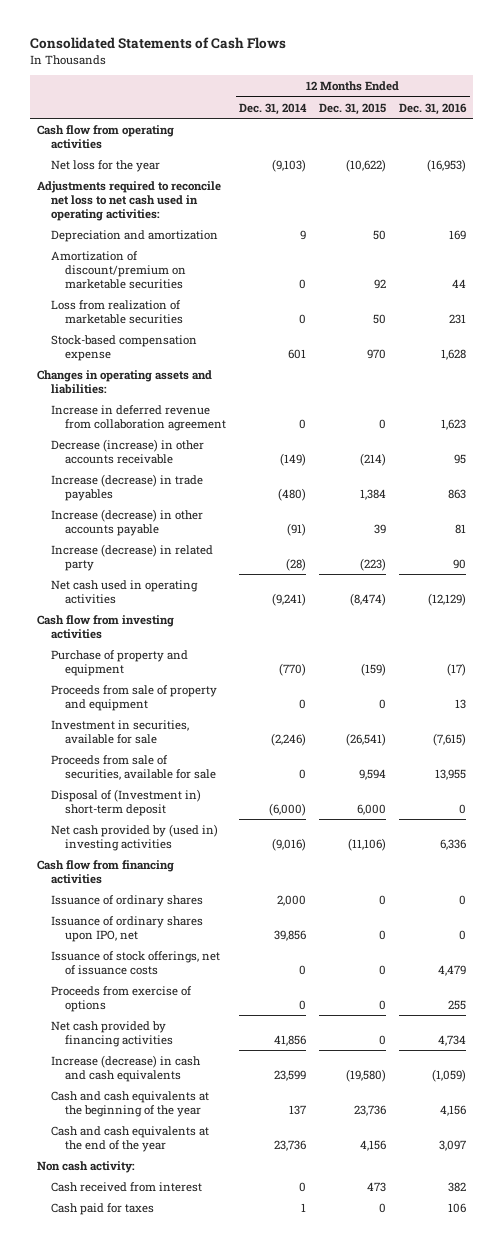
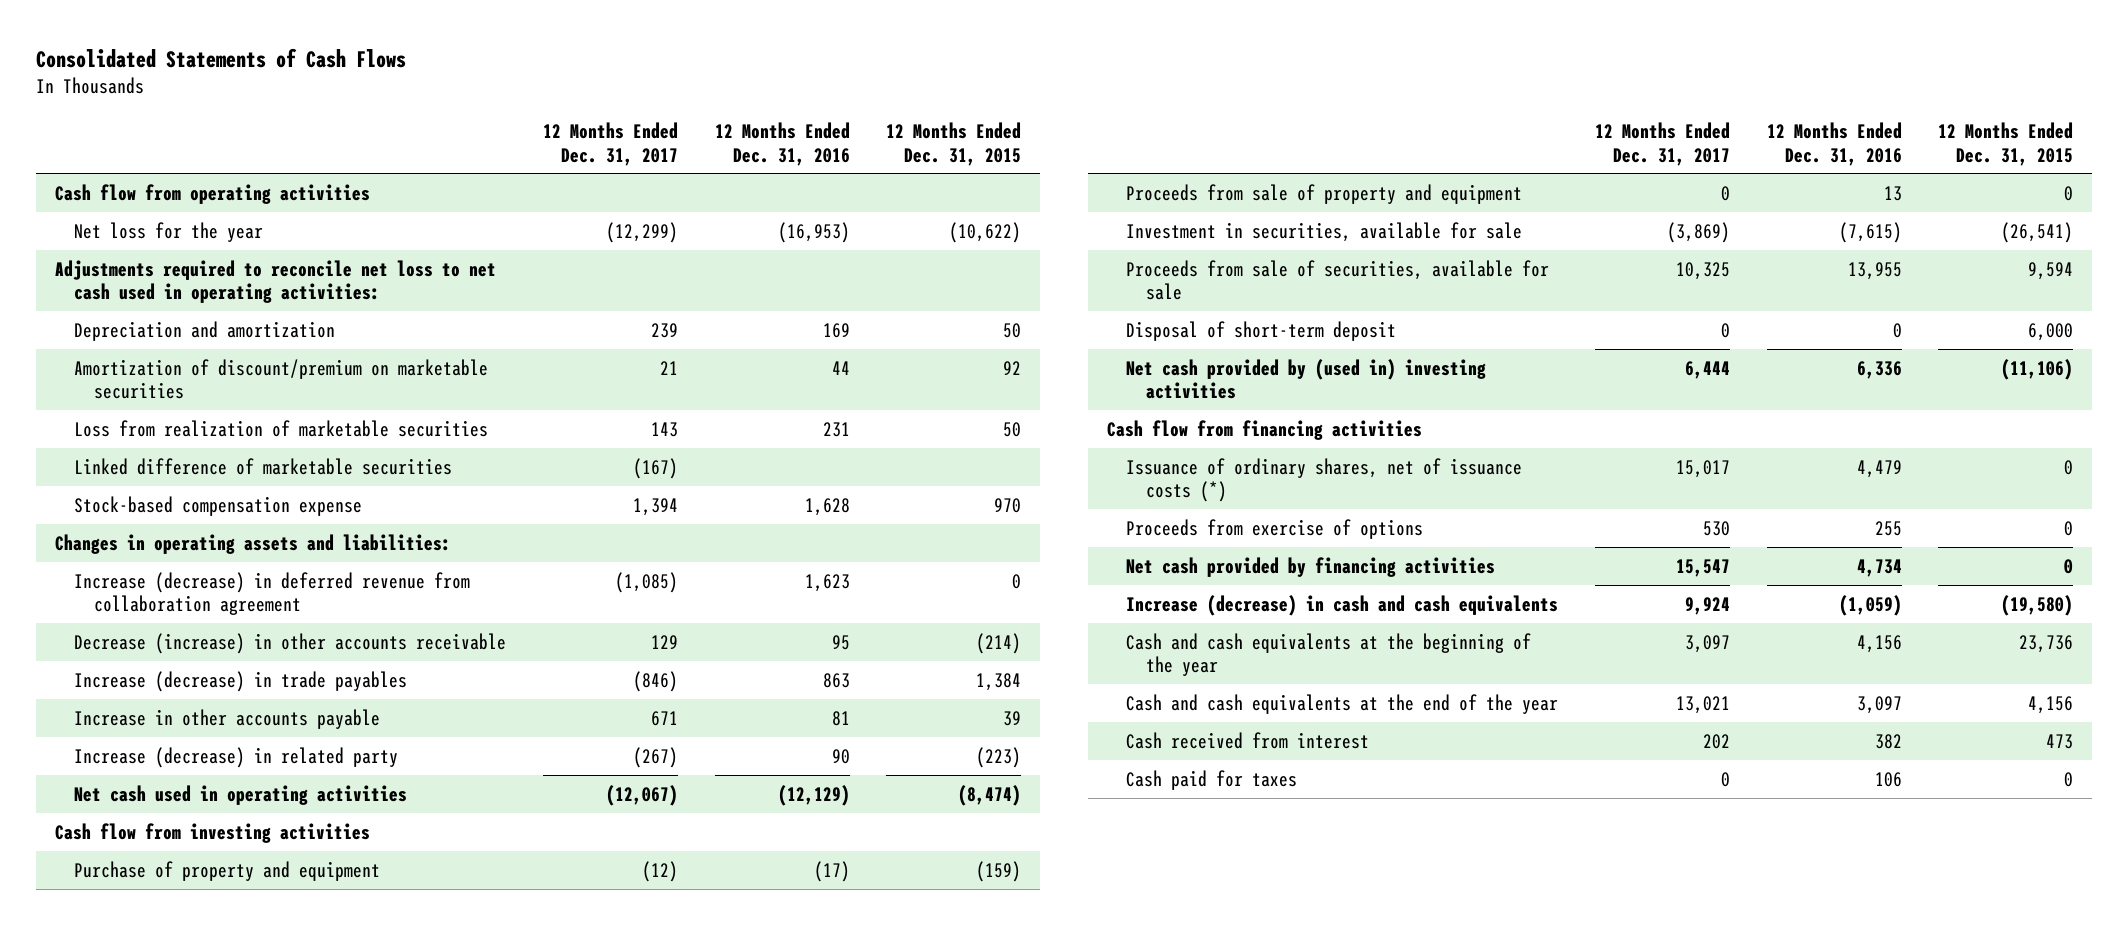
- | 12 Months Ended Dec. 31, 2014 | 12 Months Ended Dec. 31, 2015 | 12 Months Ended Dec. 31, 2016
+ | 12 Months Ended Dec. 31, 2017 | 12 Months Ended Dec. 31, 2016 | 12 Months Ended Dec. 31, 2015
+ Linked difference of marketable securities | (167) | |
- Increase in deferred revenue from collaboration agreement | 0 | 0 | 1,623
+ Increase (decrease) in deferred revenue from collaboration agreement | (1,085) | 1,623 | 0
- Increase (decrease) in other accounts payable | (91) | 39 | 81
+ Increase in other accounts payable | 671 | 81 | 39
- Disposal of (Investment in) short-term deposit | (6,000) | 6,000 | 0
+ Disposal of short-term deposit | 0 | 0 | 6,000
- Issuance of ordinary shares | 2,000 | 0 | 0
- Issuance of ordinary shares upon IPO, net | 39,856 | 0 | 0
- Issuance of stock offerings, net of issuance costs | 0 | 0 | 4,479
+ Issuance of ordinary shares, net of issuance costs (*) | 15,017 | 4,479 | 0
- Non cash activity:

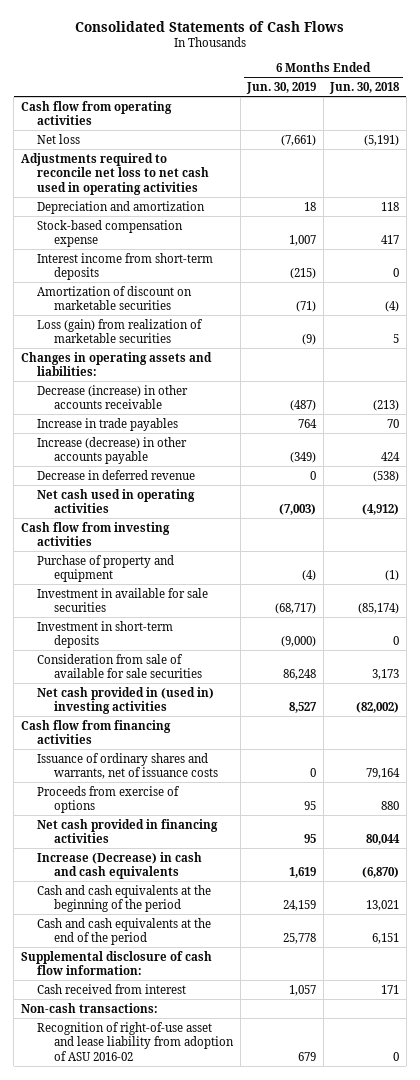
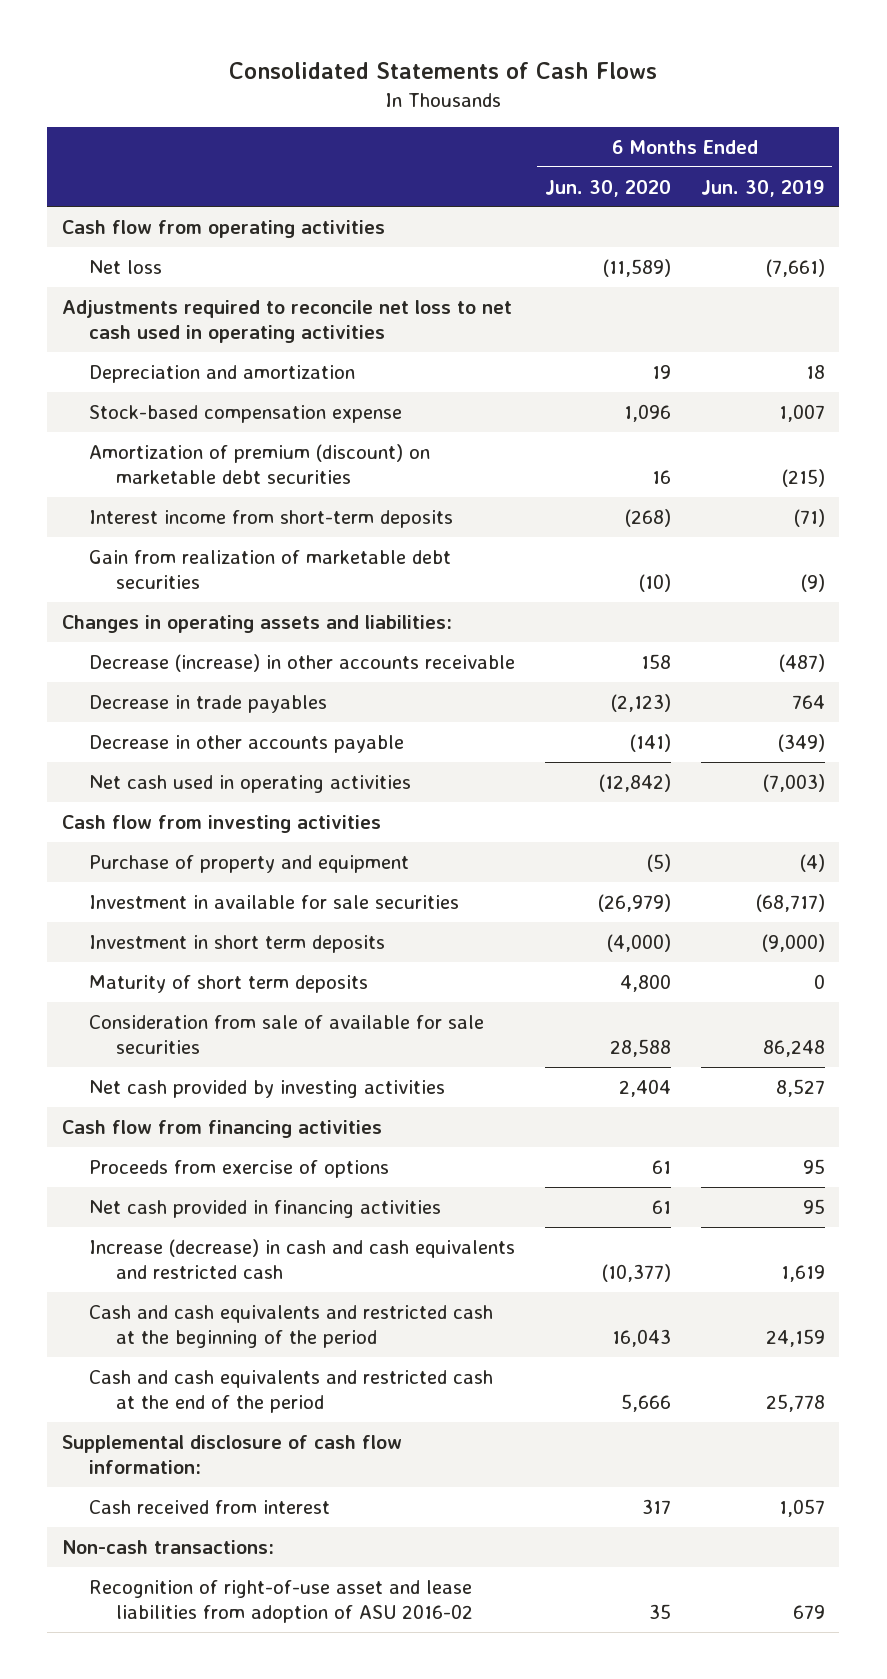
- | 6 Months Ended Jun. 30, 2019 | 6 Months Ended Jun. 30, 2018
+ | 6 Months Ended Jun. 30, 2020 | 6 Months Ended Jun. 30, 2019
- Interest income from short-term deposits | (215) | 0
- Amortization of discount on marketable securities | (71) | (4)
- Loss (gain) from realization of marketable securities | (9) | 5
+ Amortization of premium (discount) on marketable debt securities | 16 | (215)
+ Interest income from short-term deposits | (268) | (71)
+ Gain from realization of marketable debt securities | (10) | (9)
- Increase in trade payables | 764 | 70
- Increase (decrease) in other accounts payable | (349) | 424
- Decrease in deferred revenue | 0 | (538)
+ Decrease in trade payables | (2,123) | 764
+ Decrease in other accounts payable | (141) | (349)
- Investment in short-term deposits | (9,000) | 0
+ Investment in short term deposits | (4,000) | (9,000)
+ Maturity of short term deposits | 4,800 | 0
- Net cash provided in (used in) investing activities | 8,527 | (82,002)
+ Net cash provided by investing activities | 2,404 | 8,527
- Issuance of ordinary shares and warrants, net of issuance costs | 0 | 79,164
- Increase (Decrease) in cash and cash equivalents | 1,619 | (6,870)
- Cash and cash equivalents at the beginning of the period | 24,159 | 13,021
- Cash and cash equivalents at the end of the period | 25,778 | 6,151
+ Increase (decrease) in cash and cash equivalents and restricted cash | (10,377) | 1,619
+ Cash and cash equivalents and restricted cash at the beginning of the period | 16,043 | 24,159
+ Cash and cash equivalents and restricted cash at the end of the period | 5,666 | 25,778
- Recognition of right-of-use asset and lease liability from adoption of ASU 2016-02 | 679 | 0
+ Recognition of right-of-use asset and lease liabilities from adoption of ASU 2016-02 | 35 | 679

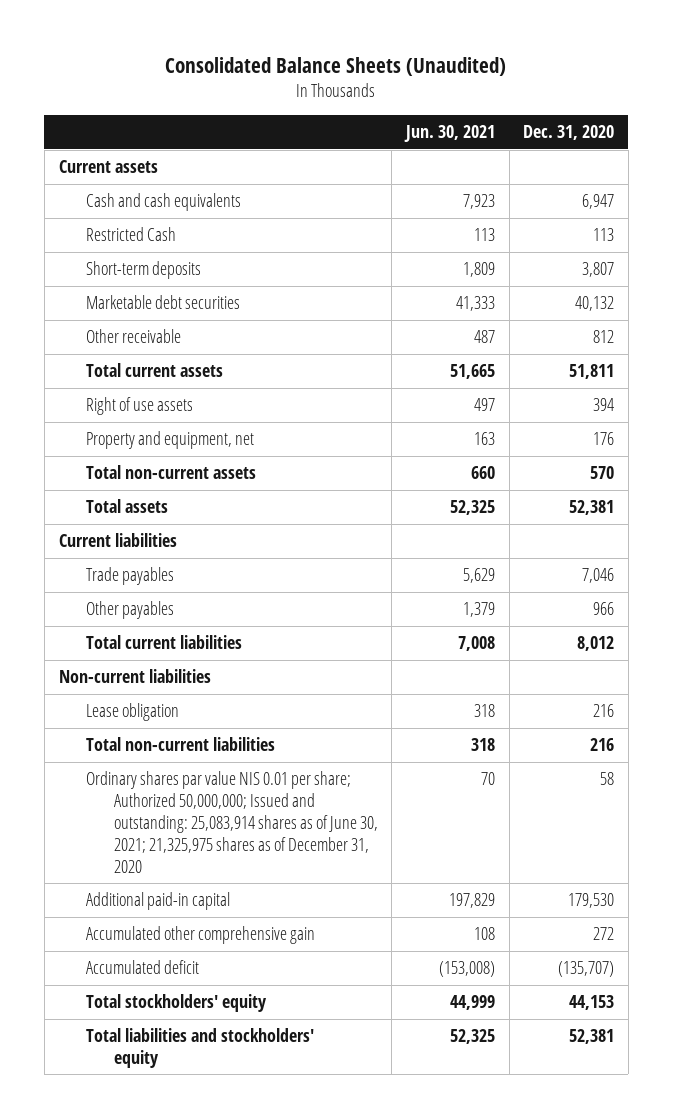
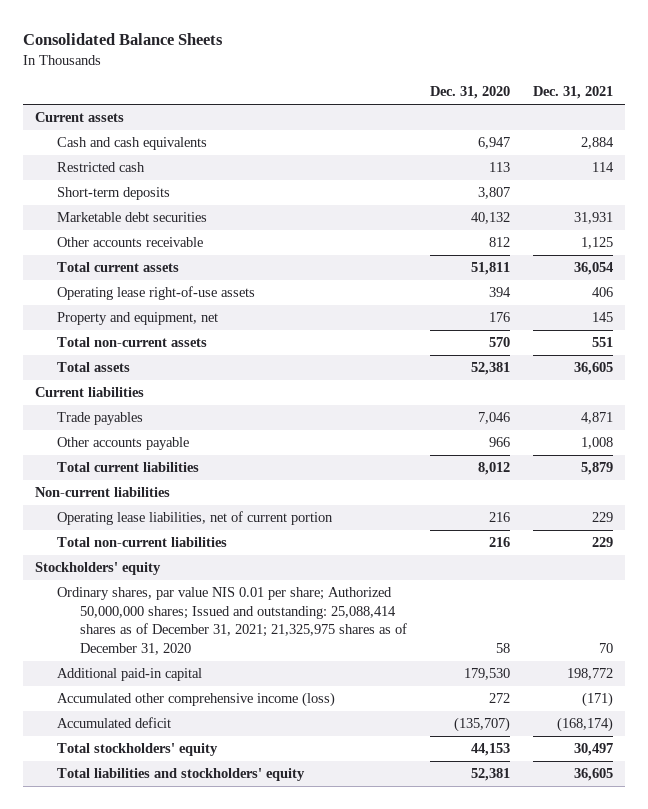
- Consolidated Balance Sheets (Unaudited)
+ Consolidated Balance Sheets
- | Jun. 30, 2021 | Dec. 31, 2020
+ | Dec. 31, 2020 | Dec. 31, 2021
- Restricted Cash | 113 | 113
+ Restricted cash | 113 | 114
- Other receivable | 487 | 812
+ Other accounts receivable | 812 | 1,125
- Right of use assets | 497 | 394
+ Operating lease right-of-use assets | 394 | 406
- Other payables | 1,379 | 966
+ Other accounts payable | 966 | 1,008
- Lease obligation | 318 | 216
+ Operating lease liabilities, net of current portion | 216 | 229
- Ordinary shares par value NIS 0.01 per share; Authorized 50,000,000; Issued and outstanding: 25,083,914 shares as of June 30, 2021; 21,325,975 shares as of December 31, 2020 | 70 | 58
+ Stockholders' equity
+ Ordinary shares, par value NIS 0.01 per share; Authorized 50,000,000 shares; Issued and outstanding: 25,088,414 shares as of December 31, 2021; 21,325,975 shares as of December 31, 2020 | 58 | 70
- Accumulated other comprehensive gain | 108 | 272
+ Accumulated other comprehensive income (loss) | 272 | (171)

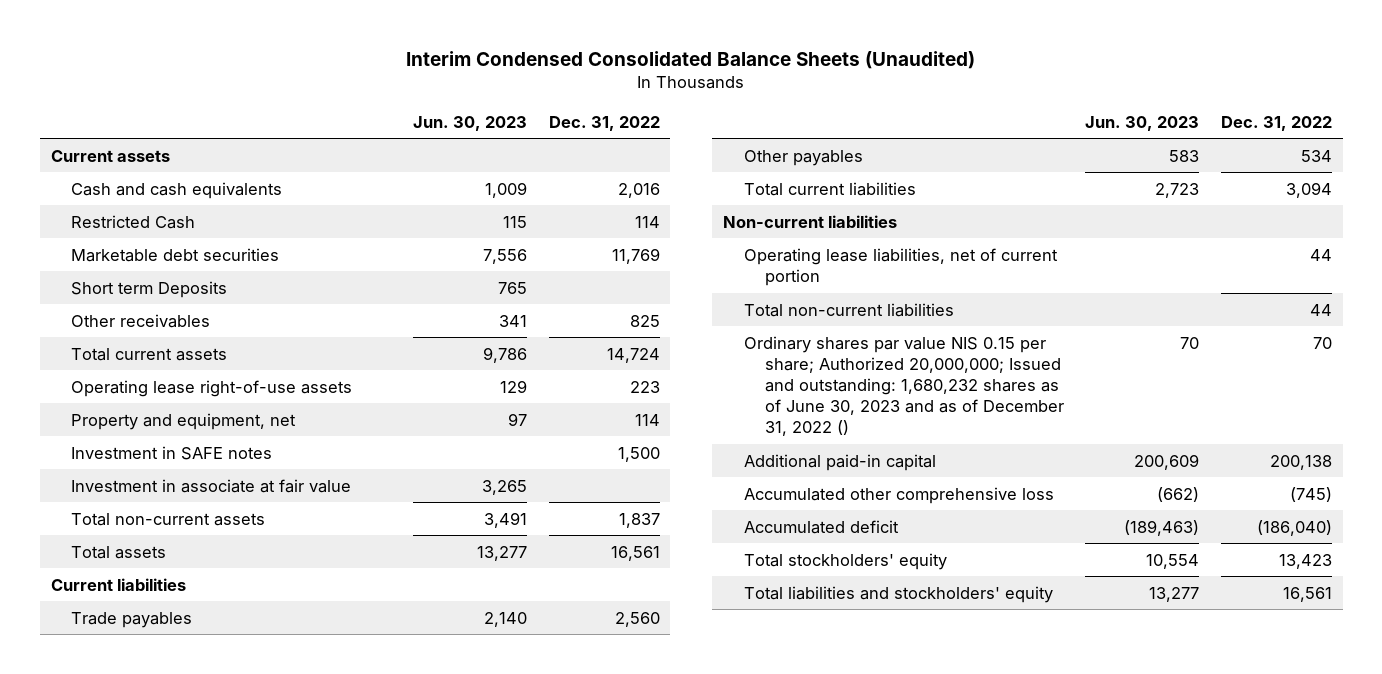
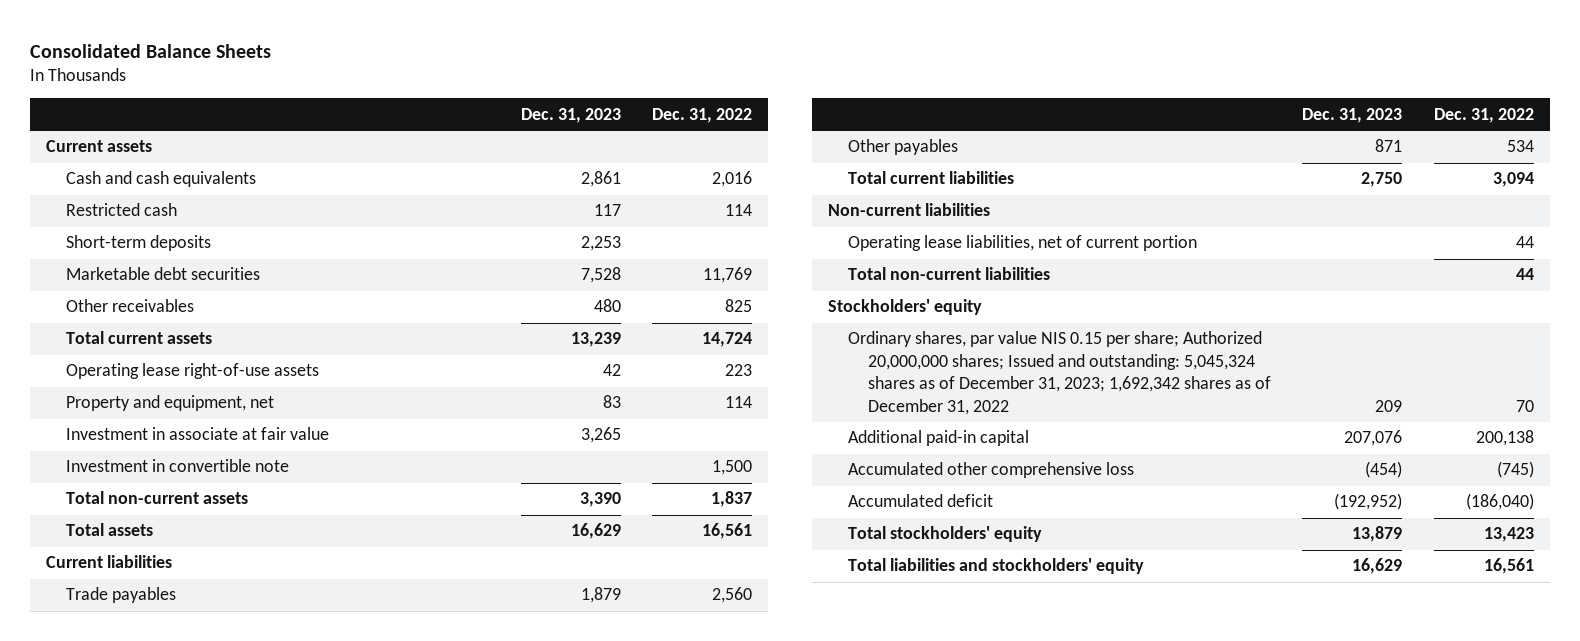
- Interim Condensed Consolidated Balance Sheets (Unaudited)
+ Consolidated Balance Sheets
- | Jun. 30, 2023 | Dec. 31, 2022
+ | Dec. 31, 2023 | Dec. 31, 2022
- Restricted Cash | 115 | 114
+ Restricted cash | 117 | 114
+ Short-term deposits | 2,253 |
- Short term Deposits | 765 |
- Investment in SAFE notes | | 1,500
+ Investment in convertible note | | 1,500
- Ordinary shares par value NIS 0.15 per share; Authorized 20,000,000; Issued and outstanding: 1,680,232 shares as of June 30, 2023 and as of December 31, 2022 () | 70 | 70
+ Stockholders' equity
+ Ordinary shares, par value NIS 0.15 per share; Authorized 20,000,000 shares; Issued and outstanding: 5,045,324 shares as of December 31, 2023; 1,692,342 shares as of December 31, 2022 | 209 | 70

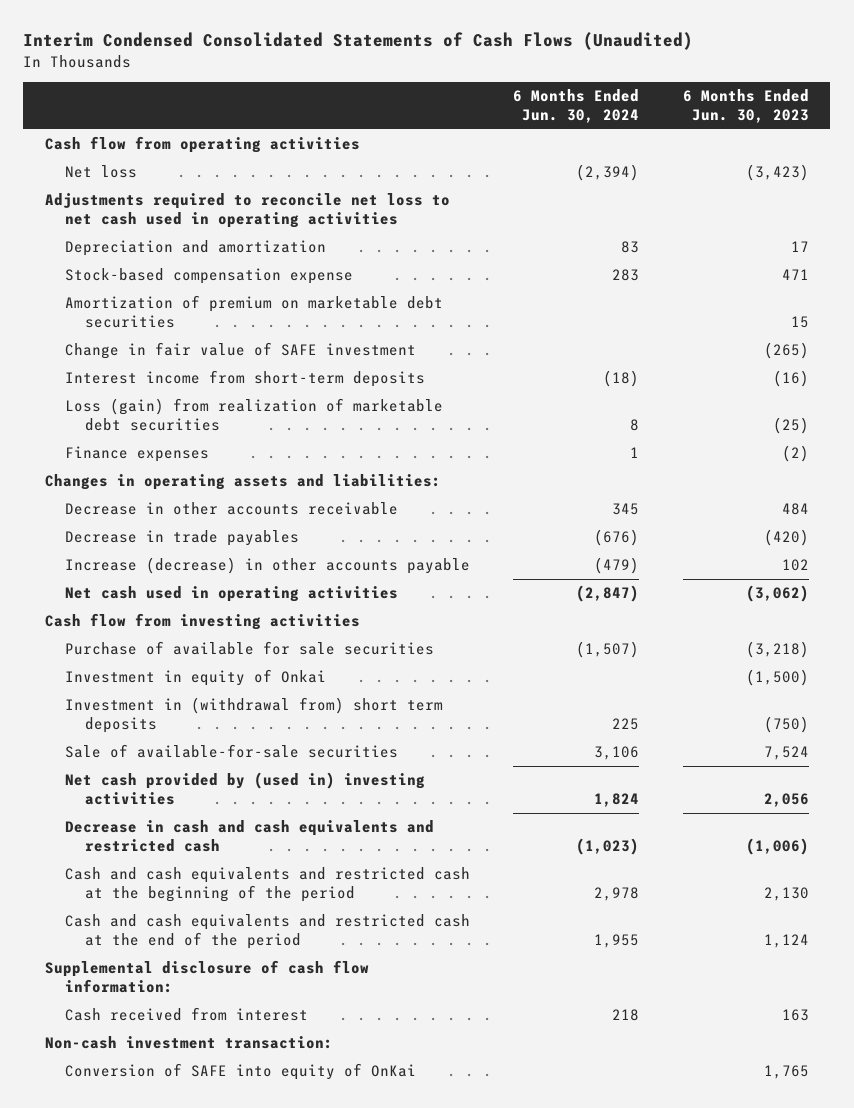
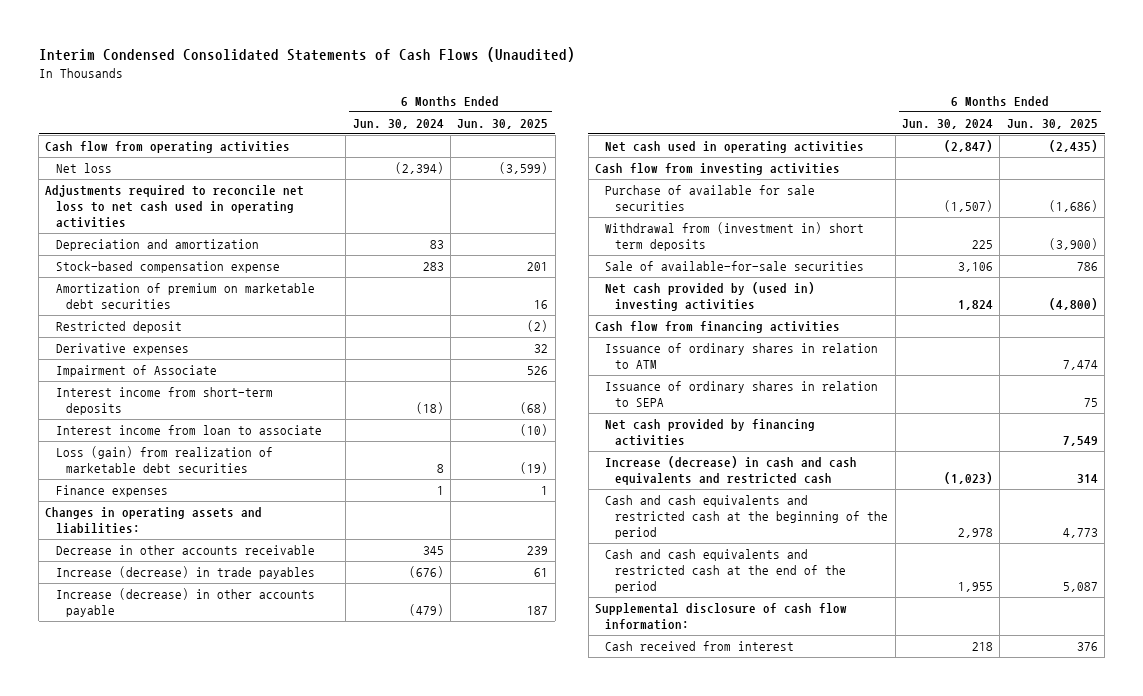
- | 6 Months Ended Jun. 30, 2024 | 6 Months Ended Jun. 30, 2023
+ | 6 Months Ended Jun. 30, 2024 | 6 Months Ended Jun. 30, 2025
- Change in fair value of SAFE investment | | (265)
+ Restricted deposit | | (2)
+ Derivative expenses | | 32
+ Impairment of Associate | | 526
+ Interest income from loan to associate | | (10)
- Decrease in trade payables | (676) | (420)
+ Increase (decrease) in trade payables | (676) | 61
- Investment in equity of Onkai | | (1,500)
- Investment in (withdrawal from) short term deposits | 225 | (750)
+ Withdrawal from (investment in) short term deposits | 225 | (3,900)
- Decrease in cash and cash equivalents and restricted cash | (1,023) | (1,006)
+ Cash flow from financing activities
+ Issuance of ordinary shares in relation to ATM | | 7,474
+ Issuance of ordinary shares in relation to SEPA | | 75
+ Net cash provided by financing activities | | 7,549
+ Increase (decrease) in cash and cash equivalents and restricted cash | (1,023) | 314
- Non-cash investment transaction:
- Conversion of SAFE into equity of OnKai | | 1,765

